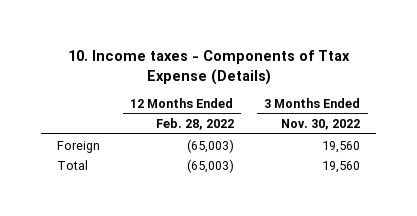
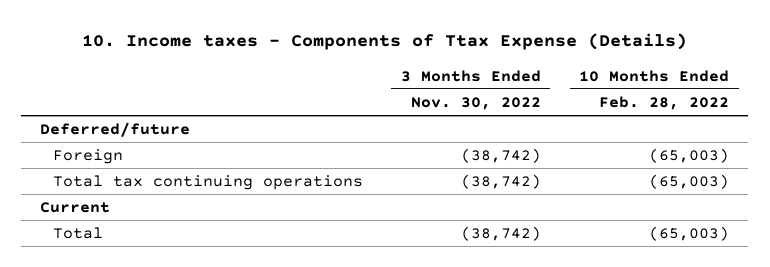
- | 12 Months Ended Feb. 28, 2022 | 3 Months Ended Nov. 30, 2022
+ | 3 Months Ended Nov. 30, 2022 | 10 Months Ended Feb. 28, 2022
- Foreign | (65,003) | 19,560
- Total | (65,003) | 19,560
+ Deferred/future
+ Foreign | (38,742) | (65,003)
+ Total tax continuing operations | (38,742) | (65,003)
+ Current
+ Total | (38,742) | (65,003)

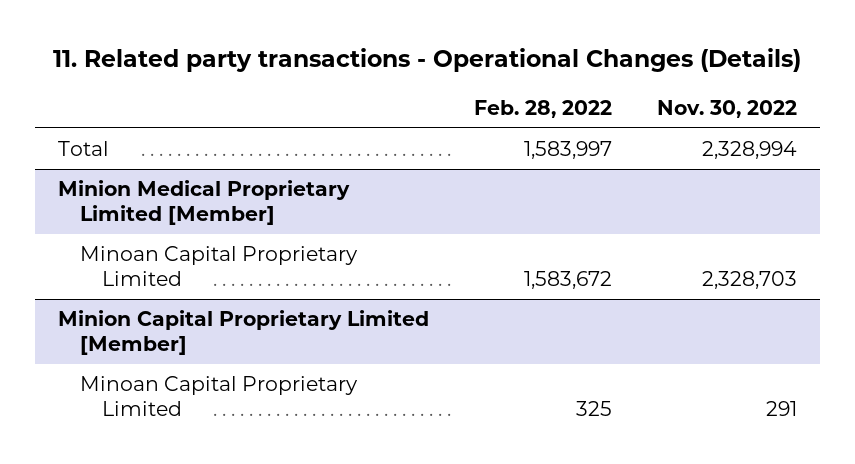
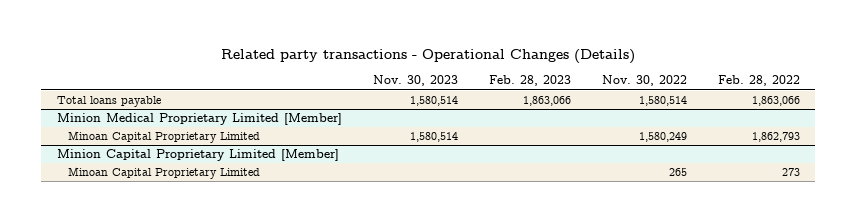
- 11. Related party transactions - Operational Changes (Details)
+ Related party transactions - Operational Changes (Details)
- | Feb. 28, 2022 | Nov. 30, 2022
+ | Nov. 30, 2023 | Feb. 28, 2023 | Nov. 30, 2022 | Feb. 28, 2022
- Total | 1,583,997 | 2,328,994
+ Total loans payable | 1,580,514 | 1,863,066 | 1,580,514 | 1,863,066
@ Minion Medical Proprietary Limited [Member]
- Minoan Capital Proprietary Limited | 1,583,672 | 2,328,703
+ Minoan Capital Proprietary Limited | 1,580,514 | | 1,580,249 | 1,862,793
@ Minion Capital Proprietary Limited [Member]
- Minoan Capital Proprietary Limited | 325 | 291
+ Minoan Capital Proprietary Limited | | | 265 | 273

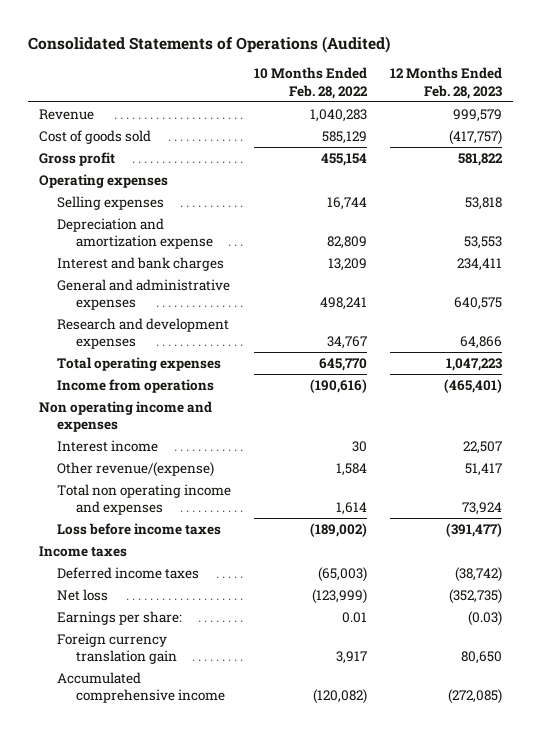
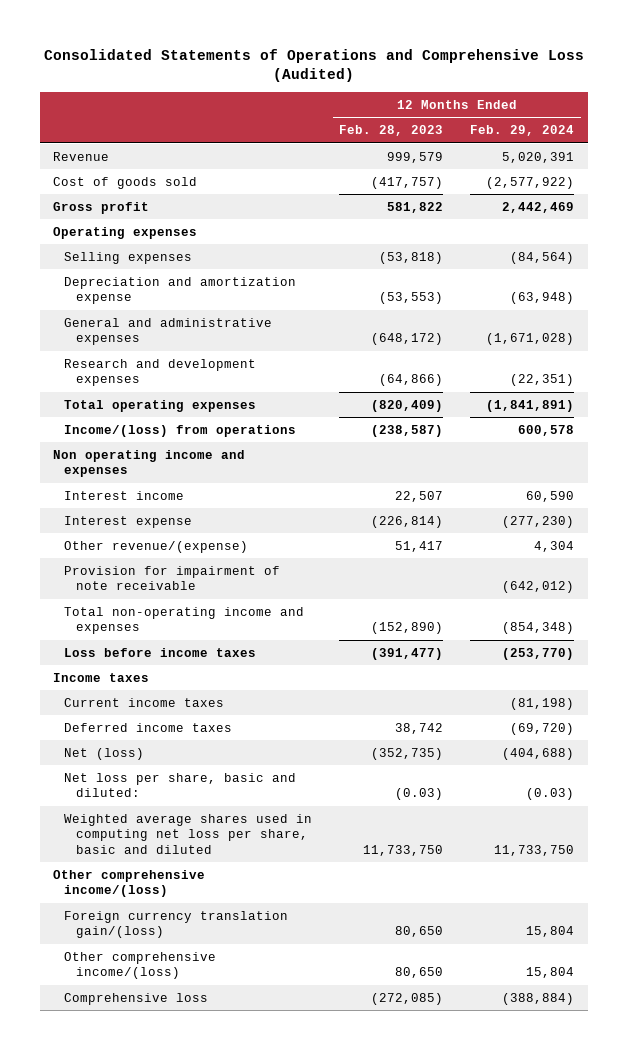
- Consolidated Statements of Operations (Audited)
+ Consolidated Statements of Operations and Comprehensive Loss (Audited)
- | 10 Months Ended Feb. 28, 2022 | 12 Months Ended Feb. 28, 2023
+ | 12 Months Ended Feb. 28, 2023 | 12 Months Ended Feb. 29, 2024
- Selling expenses | 16,744 | 53,818
- Depreciation and amortization expense | 82,809 | 53,553
- Interest and bank charges | 13,209 | 234,411
- General and administrative expenses | 498,241 | 640,575
- Research and development expenses | 34,767 | 64,866
- Total operating expenses | 645,770 | 1,047,223
- Income from operations | (190,616) | (465,401)
+ Selling expenses | (53,818) | (84,564)
+ Depreciation and amortization expense | (53,553) | (63,948)
+ General and administrative expenses | (648,172) | (1,671,028)
+ Research and development expenses | (64,866) | (22,351)
+ Total operating expenses | (820,409) | (1,841,891)
+ Income/(loss) from operations | (238,587) | 600,578
+ Interest expense | (226,814) | (277,230)
- Total non operating income and expenses | 1,614 | 73,924
+ Provision for impairment of note receivable | | (642,012)
+ Total non-operating income and expenses | (152,890) | (854,348)
- Deferred income taxes | (65,003) | (38,742)
- Net loss | (123,999) | (352,735)
- Earnings per share: | 0.01 | (0.03)
- Foreign currency translation gain | 3,917 | 80,650
- Accumulated comprehensive income | (120,082) | (272,085)
+ Current income taxes | | (81,198)
+ Deferred income taxes | 38,742 | (69,720)
+ Net (loss) | (352,735) | (404,688)
+ Net loss per share, basic and diluted: | (0.03) | (0.03)
+ Weighted average shares used in computing net loss per share, basic and diluted | 11,733,750 | 11,733,750
+ Other comprehensive income/(loss)
+ Foreign currency translation gain/(loss) | 80,650 | 15,804
+ Other comprehensive income/(loss) | 80,650 | 15,804
+ Comprehensive loss | (272,085) | (388,884)

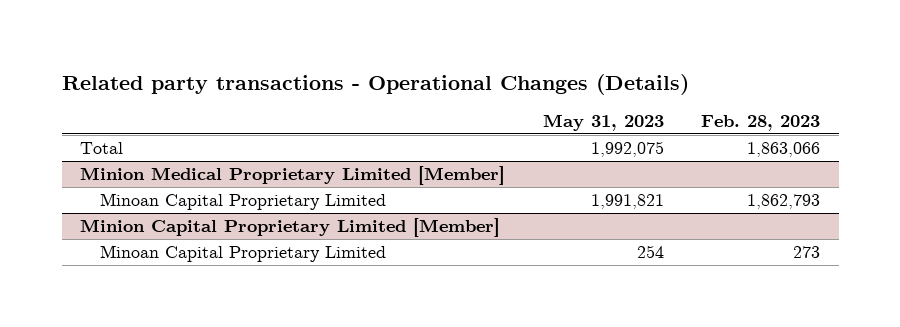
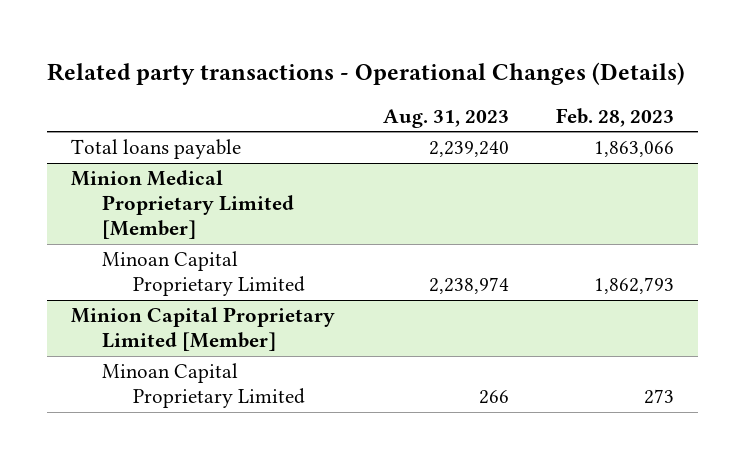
- | May 31, 2023 | Feb. 28, 2023
+ | Aug. 31, 2023 | Feb. 28, 2023
- Total | 1,992,075 | 1,863,066
+ Total loans payable | 2,239,240 | 1,863,066

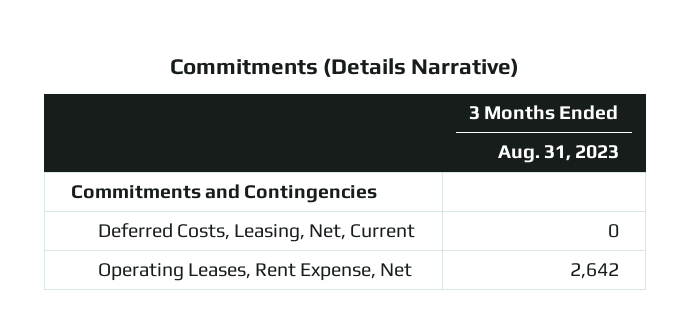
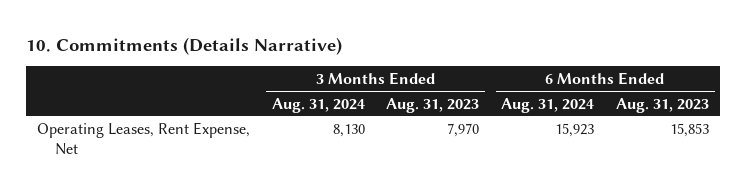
- Commitments (Details Narrative)
+ 10. Commitments (Details Narrative)
- | 3 Months Ended Aug. 31, 2023
+ | 3 Months Ended Aug. 31, 2024 | 3 Months Ended Aug. 31, 2023 | 6 Months Ended Aug. 31, 2024 | 6 Months Ended Aug. 31, 2023
- Commitments and Contingencies
- Deferred Costs, Leasing, Net, Current | 0
- Operating Leases, Rent Expense, Net | 2,642
+ Operating Leases, Rent Expense, Net | 8,130 | 7,970 | 15,923 | 15,853

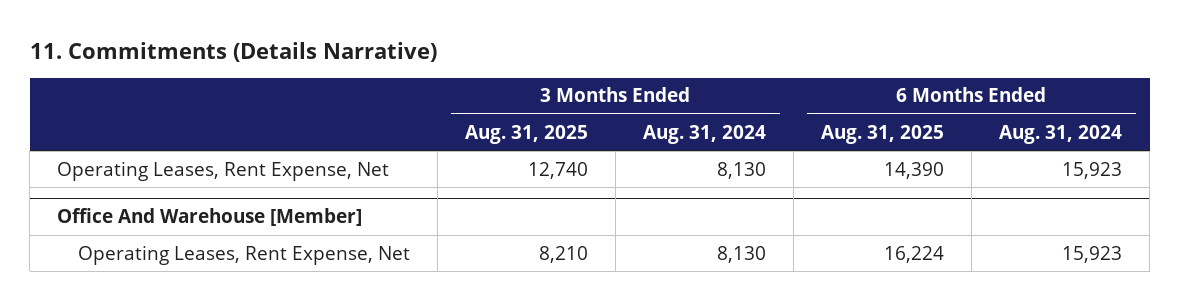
- 10. Commitments (Details Narrative)
+ 11. Commitments (Details Narrative)
- | 3 Months Ended Aug. 31, 2024 | 3 Months Ended Aug. 31, 2023 | 6 Months Ended Aug. 31, 2024 | 6 Months Ended Aug. 31, 2023
+ | 3 Months Ended Aug. 31, 2025 | 3 Months Ended Aug. 31, 2024 | 6 Months Ended Aug. 31, 2025 | 6 Months Ended Aug. 31, 2024
+ Office And Warehouse [Member]
+ Operating Leases, Rent Expense, Net | 8,210 | 8,130 | 16,224 | 15,923

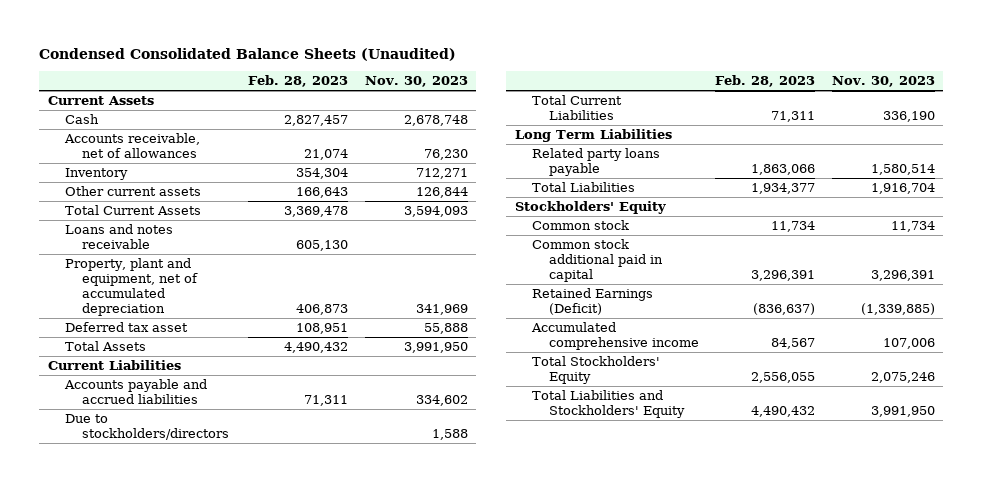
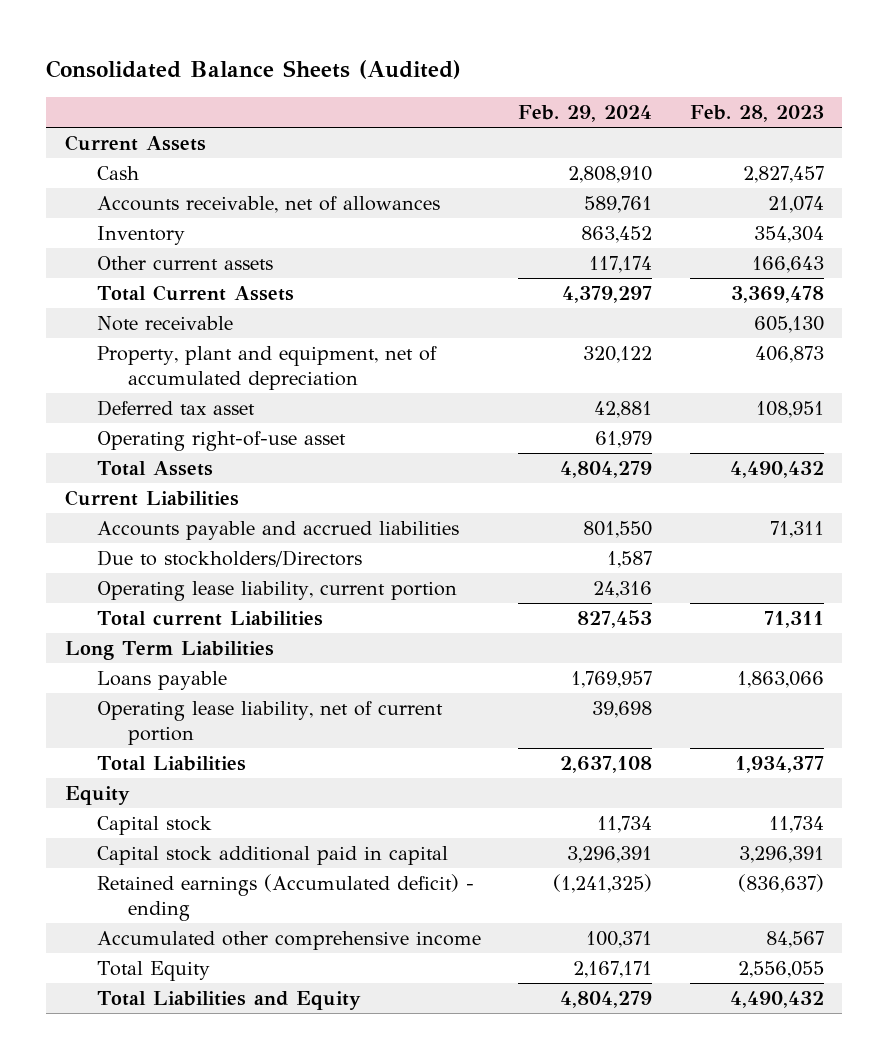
- Condensed Consolidated Balance Sheets (Unaudited)
+ Consolidated Balance Sheets (Audited)
- | Feb. 28, 2023 | Nov. 30, 2023
+ | Feb. 29, 2024 | Feb. 28, 2023
- Loans and notes receivable | 605,130 |
+ Note receivable | | 605,130
+ Operating right-of-use asset | 61,979 |
- Due to stockholders/directors | | 1,588
- Total Current Liabilities | 71,311 | 336,190
+ Due to stockholders/Directors | 1,587 |
+ Operating lease liability, current portion | 24,316 |
+ Total current Liabilities | 827,453 | 71,311
- Related party loans payable | 1,863,066 | 1,580,514
+ Loans payable | 1,769,957 | 1,863,066
+ Operating lease liability, net of current portion | 39,698 |
- Stockholders' Equity
- Common stock | 11,734 | 11,734
- Common stock additional paid in capital | 3,296,391 | 3,296,391
- Retained Earnings (Deficit) | (836,637) | (1,339,885)
- Accumulated comprehensive income | 84,567 | 107,006
- Total Stockholders' Equity | 2,556,055 | 2,075,246
- Total Liabilities and Stockholders' Equity | 4,490,432 | 3,991,950
+ Equity
+ Capital stock | 11,734 | 11,734
+ Capital stock additional paid in capital | 3,296,391 | 3,296,391
+ Retained earnings (Accumulated deficit) - ending | (1,241,325) | (836,637)
+ Accumulated other comprehensive income | 100,371 | 84,567
+ Total Equity | 2,167,171 | 2,556,055
+ Total Liabilities and Equity | 4,804,279 | 4,490,432

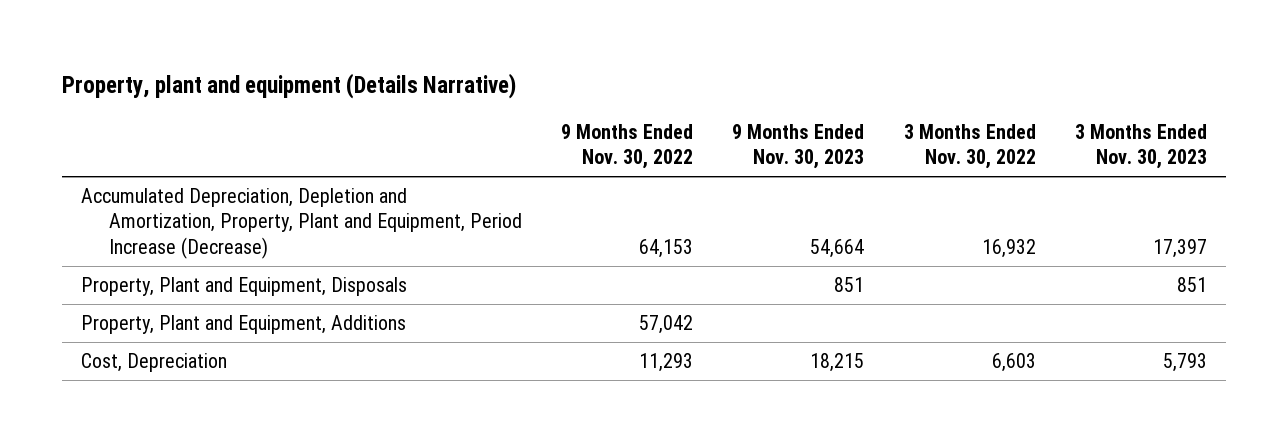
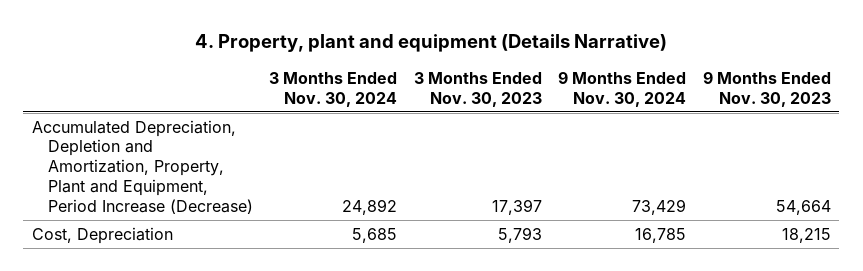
- Property, plant and equipment (Details Narrative)
+ 4. Property, plant and equipment (Details Narrative)
- | 9 Months Ended Nov. 30, 2022 | 9 Months Ended Nov. 30, 2023 | 3 Months Ended Nov. 30, 2022 | 3 Months Ended Nov. 30, 2023
+ | 3 Months Ended Nov. 30, 2024 | 3 Months Ended Nov. 30, 2023 | 9 Months Ended Nov. 30, 2024 | 9 Months Ended Nov. 30, 2023
- Property, Plant and Equipment, Disposals | | 851 | | 851
- Property, Plant and Equipment, Additions | 57,042 | | |

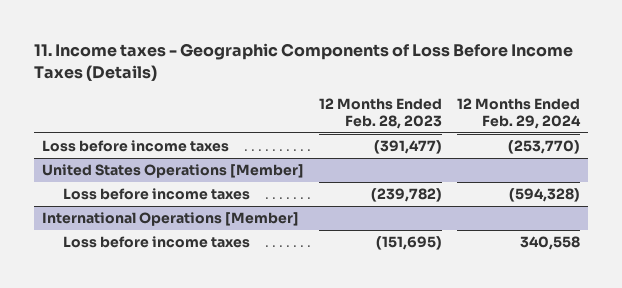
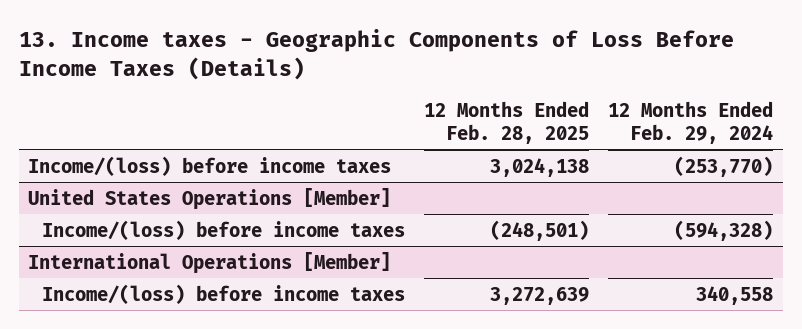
- 11. Income taxes - Geographic Components of Loss Before Income Taxes (Details)
+ 13. Income taxes - Geographic Components of Loss Before Income Taxes (Details)
- | 12 Months Ended Feb. 28, 2023 | 12 Months Ended Feb. 29, 2024
+ | 12 Months Ended Feb. 28, 2025 | 12 Months Ended Feb. 29, 2024
- Loss before income taxes | (391,477) | (253,770)
+ Income/(loss) before income taxes | 3,024,138 | (253,770)
@ United States Operations [Member]
- Loss before income taxes | (239,782) | (594,328)
+ Income/(loss) before income taxes | (248,501) | (594,328)
@ International Operations [Member]
- Loss before income taxes | (151,695) | 340,558
+ Income/(loss) before income taxes | 3,272,639 | 340,558

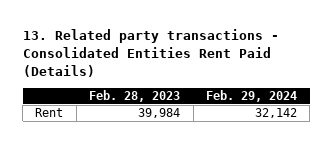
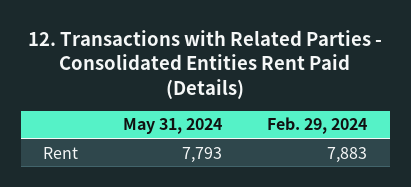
- 13. Related party transactions - Consolidated Entities Rent Paid (Details)
+ 12. Transactions with Related Parties - Consolidated Entities Rent Paid (Details)
- | Feb. 28, 2023 | Feb. 29, 2024
+ | May 31, 2024 | Feb. 29, 2024
- Rent | 39,984 | 32,142
+ Rent | 7,793 | 7,883

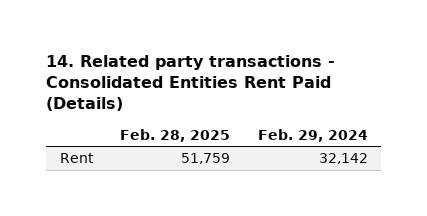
- 12. Transactions with Related Parties - Consolidated Entities Rent Paid (Details)
+ 14. Related party transactions - Consolidated Entities Rent Paid (Details)
- | May 31, 2024 | Feb. 29, 2024
+ | Feb. 28, 2025 | Feb. 29, 2024
- Rent | 7,793 | 7,883
+ Rent | 51,759 | 32,142

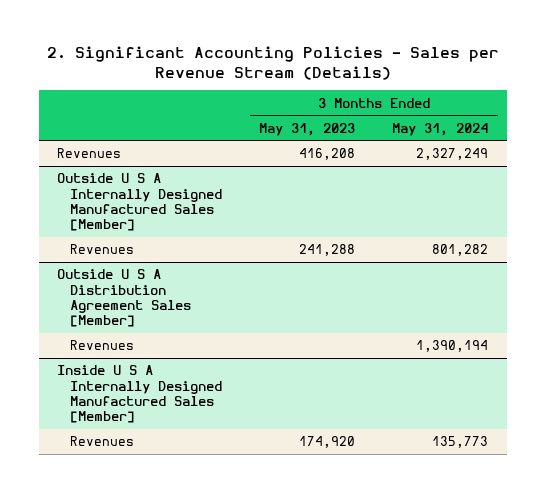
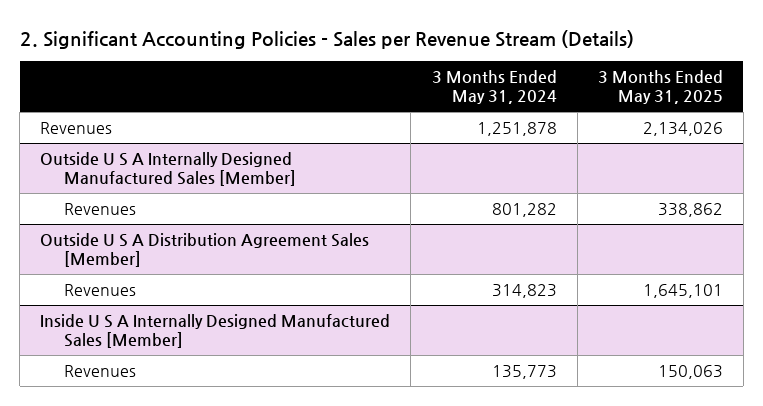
- | 3 Months Ended May 31, 2023 | 3 Months Ended May 31, 2024
+ | 3 Months Ended May 31, 2024 | 3 Months Ended May 31, 2025
- Revenues | 416,208 | 2,327,249
+ Revenues | 1,251,878 | 2,134,026
@ Outside U S A Distribution Agreement Sales [Member]
- Revenues | | 1,390,194
+ Revenues | 314,823 | 1,645,101

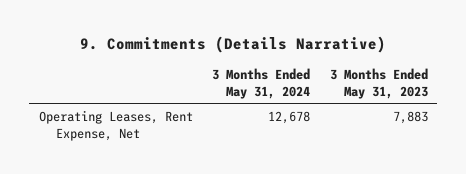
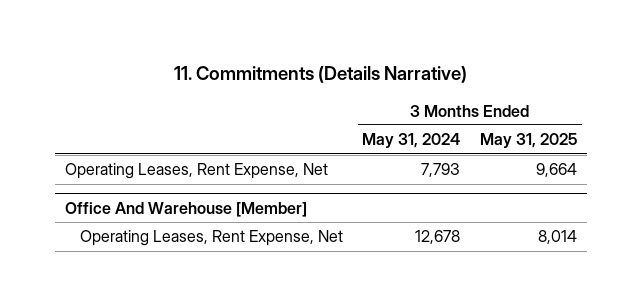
- 9. Commitments (Details Narrative)
+ 11. Commitments (Details Narrative)
- | 3 Months Ended May 31, 2024 | 3 Months Ended May 31, 2023
+ | 3 Months Ended May 31, 2024 | 3 Months Ended May 31, 2025
+ Operating Leases, Rent Expense, Net | 7,793 | 9,664
+ Office And Warehouse [Member]

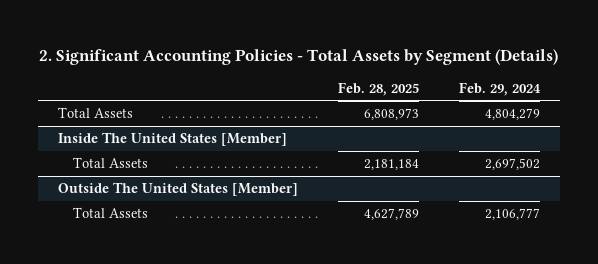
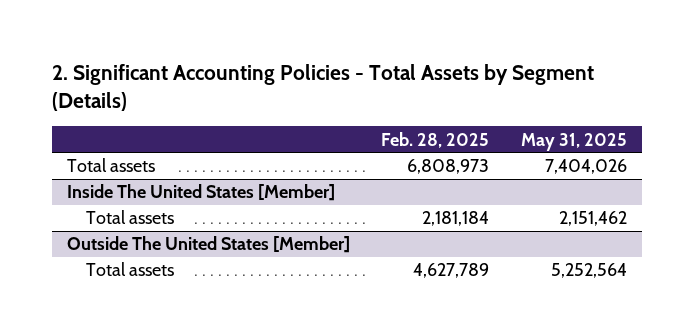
- | Feb. 28, 2025 | Feb. 29, 2024
+ | Feb. 28, 2025 | May 31, 2025
- Total Assets | 6,808,973 | 4,804,279
+ Total assets | 6,808,973 | 7,404,026
@ Inside The United States [Member]
- Total Assets | 2,181,184 | 2,697,502
+ Total assets | 2,181,184 | 2,151,462
@ Outside The United States [Member]
- Total Assets | 4,627,789 | 2,106,777
+ Total assets | 4,627,789 | 5,252,564

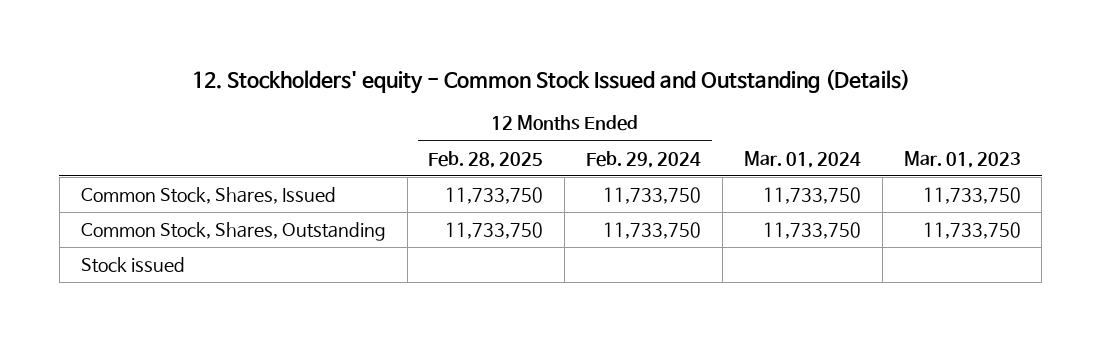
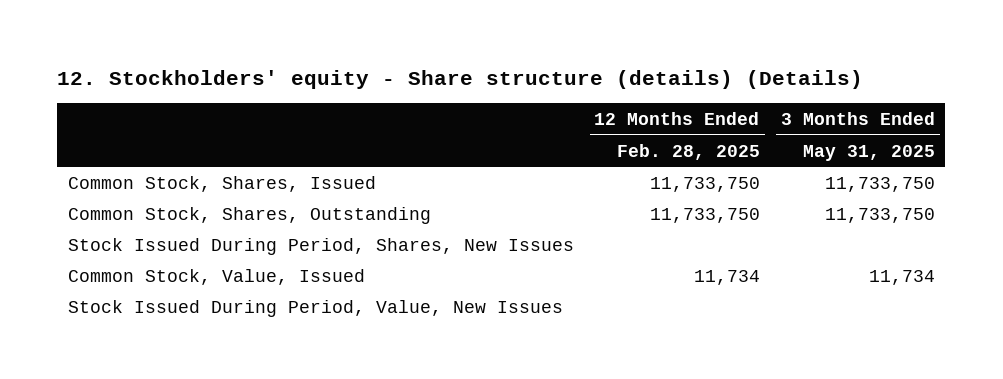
- 12. Stockholders' equity - Common Stock Issued and Outstanding (Details)
+ 12. Stockholders' equity - Share structure (details) (Details)
- | 12 Months Ended Feb. 28, 2025 | 12 Months Ended Feb. 29, 2024 | Mar. 01, 2024 | Mar. 01, 2023
+ | 12 Months Ended Feb. 28, 2025 | 3 Months Ended May 31, 2025
- Stock issued
+ Stock Issued During Period, Shares, New Issues
+ Common Stock, Value, Issued | 11,734 | 11,734
+ Stock Issued During Period, Value, New Issues

